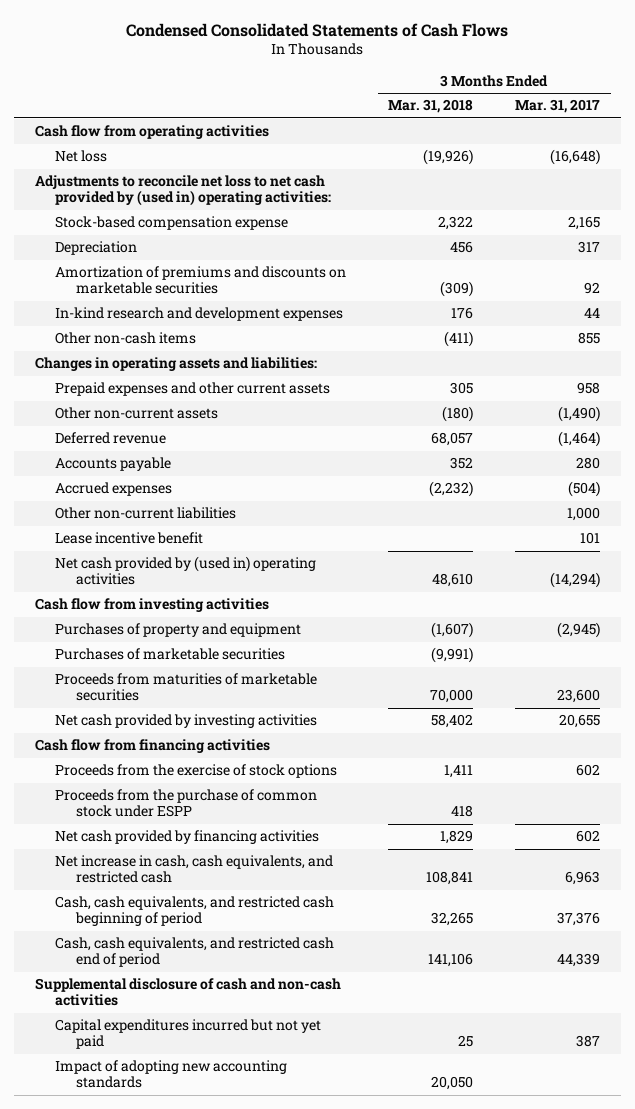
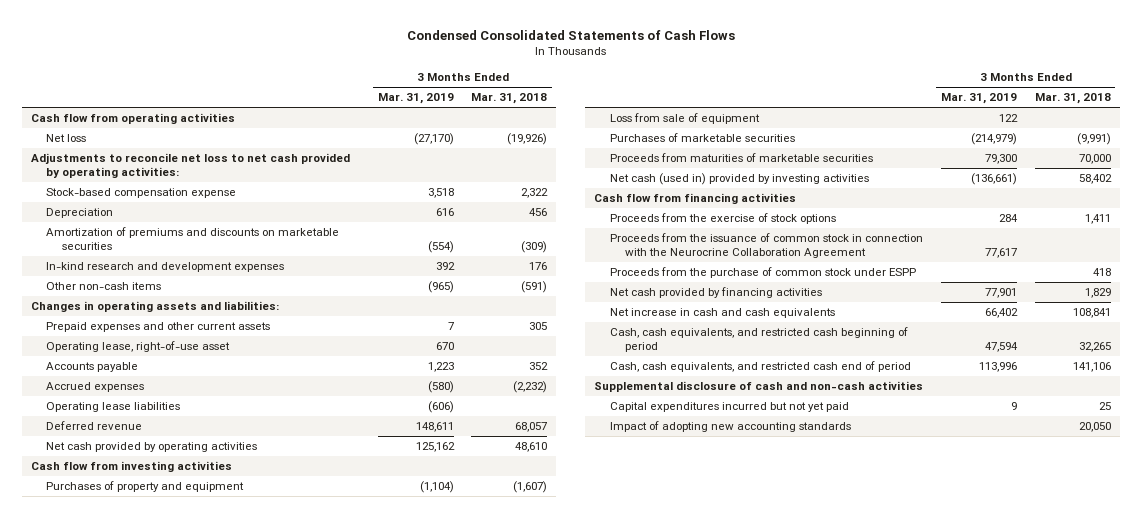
- | 3 Months Ended Mar. 31, 2018 | 3 Months Ended Mar. 31, 2017
+ | 3 Months Ended Mar. 31, 2019 | 3 Months Ended Mar. 31, 2018
- Adjustments to reconcile net loss to net cash provided by (used in) operating activities:
+ Adjustments to reconcile net loss to net cash provided by operating activities:
- Other non-cash items | (411) | 855
+ Other non-cash items | (965) | (591)
- Other non-current assets | (180) | (1,490)
+ Operating lease, right-of-use asset | 670 |
- Other non-current liabilities | | 1,000
- Lease incentive benefit | | 101
- Net cash provided by (used in) operating activities | 48,610 | (14,294)
+ Operating lease liabilities | (606) |
moved down: Deferred revenue | 148,611 | 68,057
+ Net cash provided by operating activities | 125,162 | 48,610
+ Loss from sale of equipment | 122 |
- Net cash provided by investing activities | 58,402 | 20,655
+ Net cash (used in) provided by investing activities | (136,661) | 58,402
+ Proceeds from the issuance of common stock in connection with the Neurocrine Collaboration Agreement | 77,617 |
- Net increase in cash, cash equivalents, and restricted cash | 108,841 | 6,963
+ Net increase in cash and cash equivalents | 66,402 | 108,841

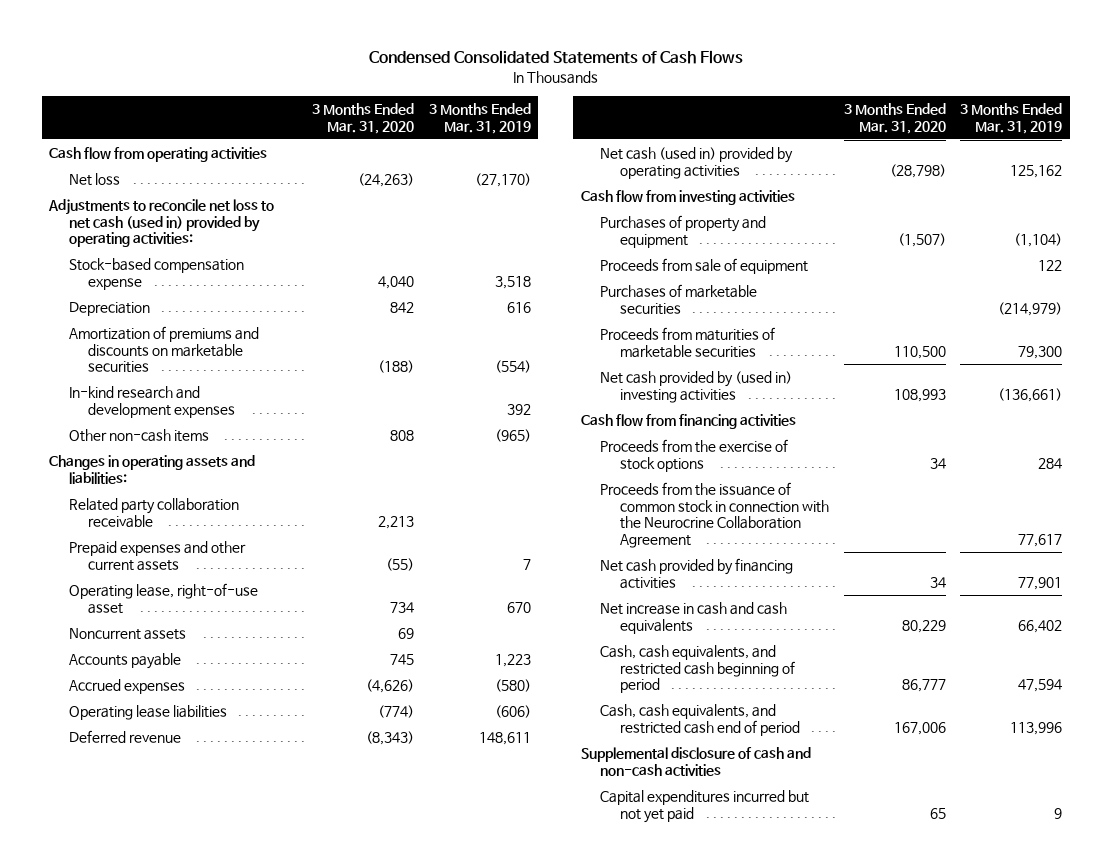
- | 3 Months Ended Mar. 31, 2019 | 3 Months Ended Mar. 31, 2018
+ | 3 Months Ended Mar. 31, 2020 | 3 Months Ended Mar. 31, 2019
- Adjustments to reconcile net loss to net cash provided by operating activities:
+ Adjustments to reconcile net loss to net cash (used in) provided by operating activities:
+ Related party collaboration receivable | 2,213 |
+ Noncurrent assets | 69 |
- Net cash provided by operating activities | 125,162 | 48,610
+ Net cash (used in) provided by operating activities | (28,798) | 125,162
- Loss from sale of equipment | 122 |
+ Proceeds from sale of equipment | | 122
- Net cash (used in) provided by investing activities | (136,661) | 58,402
+ Net cash provided by (used in) investing activities | 108,993 | (136,661)
- Proceeds from the purchase of common stock under ESPP | | 418
- Impact of adopting new accounting standards | | 20,050

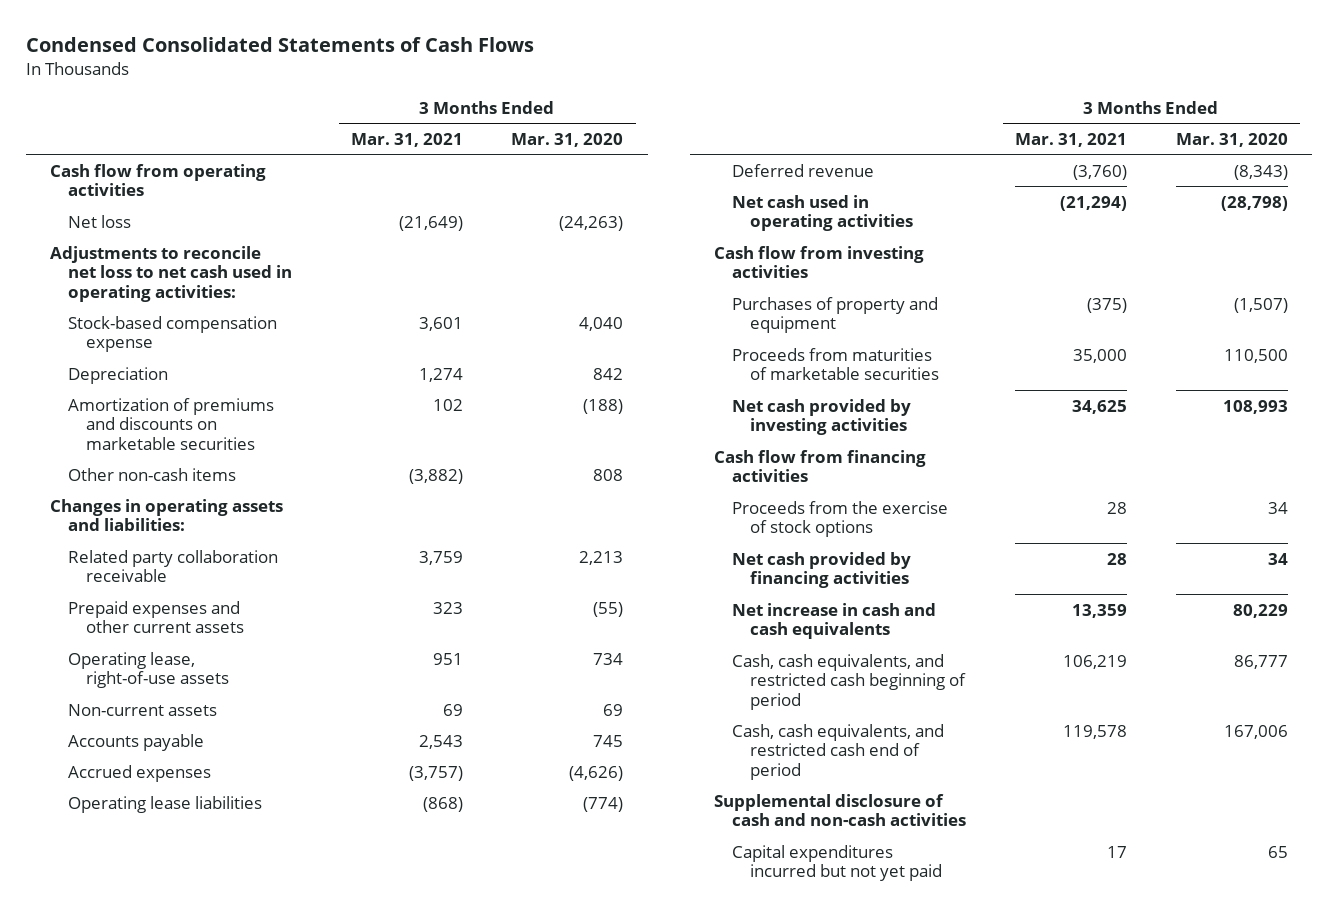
- | 3 Months Ended Mar. 31, 2020 | 3 Months Ended Mar. 31, 2019
+ | 3 Months Ended Mar. 31, 2021 | 3 Months Ended Mar. 31, 2020
- Adjustments to reconcile net loss to net cash (used in) provided by operating activities:
+ Adjustments to reconcile net loss to net cash used in operating activities:
- In-kind research and development expenses | | 392
- Operating lease, right-of-use asset | 734 | 670
- Noncurrent assets | 69 |
+ Operating lease, right-of-use assets | 951 | 734
+ Non-current assets | 69 | 69
- Net cash (used in) provided by operating activities | (28,798) | 125,162
+ Net cash used in operating activities | (21,294) | (28,798)
- Proceeds from sale of equipment | | 122
- Purchases of marketable securities | | (214,979)
- Net cash provided by (used in) investing activities | 108,993 | (136,661)
+ Net cash provided by investing activities | 34,625 | 108,993
- Proceeds from the issuance of common stock in connection with the Neurocrine Collaboration Agreement | | 77,617

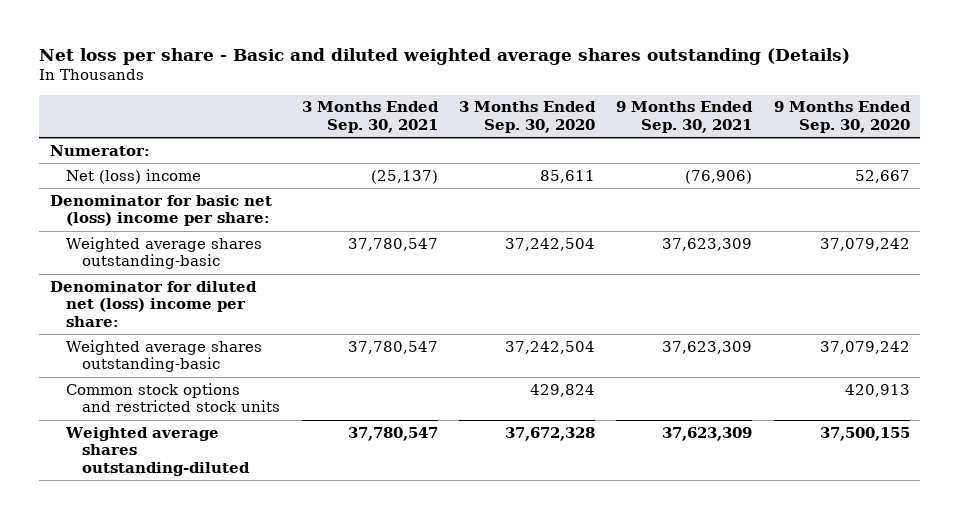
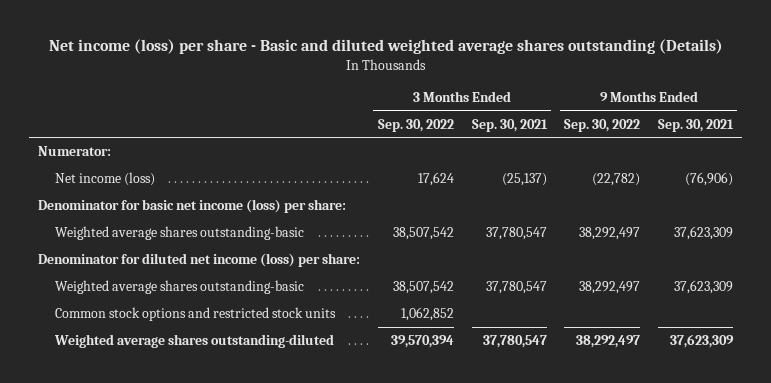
- Net loss per share - Basic and diluted weighted average shares outstanding (Details)
+ Net income (loss) per share - Basic and diluted weighted average shares outstanding (Details)
- | 3 Months Ended Sep. 30, 2021 | 3 Months Ended Sep. 30, 2020 | 9 Months Ended Sep. 30, 2021 | 9 Months Ended Sep. 30, 2020
+ | 3 Months Ended Sep. 30, 2022 | 3 Months Ended Sep. 30, 2021 | 9 Months Ended Sep. 30, 2022 | 9 Months Ended Sep. 30, 2021
- Net (loss) income | (25,137) | 85,611 | (76,906) | 52,667
- Denominator for basic net (loss) income per share:
+ Net income (loss) | 17,624 | (25,137) | (22,782) | (76,906)
+ Denominator for basic net income (loss) per share:
- Denominator for diluted net (loss) income per share:
+ Denominator for diluted net income (loss) per share:

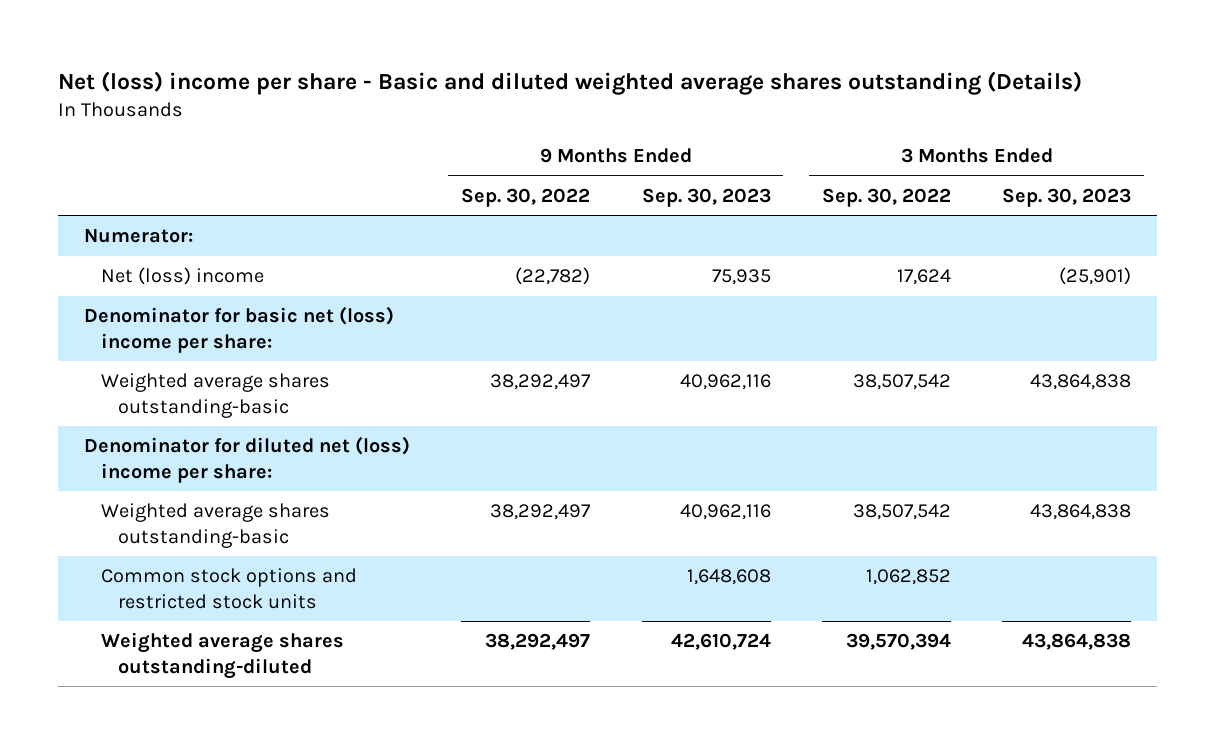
- Net income (loss) per share - Basic and diluted weighted average shares outstanding (Details)
+ Net (loss) income per share - Basic and diluted weighted average shares outstanding (Details)
- | 3 Months Ended Sep. 30, 2022 | 3 Months Ended Sep. 30, 2021 | 9 Months Ended Sep. 30, 2022 | 9 Months Ended Sep. 30, 2021
+ | 9 Months Ended Sep. 30, 2022 | 9 Months Ended Sep. 30, 2023 | 3 Months Ended Sep. 30, 2022 | 3 Months Ended Sep. 30, 2023
- Net income (loss) | 17,624 | (25,137) | (22,782) | (76,906)
- Denominator for basic net income (loss) per share:
+ Net (loss) income | (22,782) | 75,935 | 17,624 | (25,901)
+ Denominator for basic net (loss) income per share:
- Denominator for diluted net income (loss) per share:
+ Denominator for diluted net (loss) income per share:

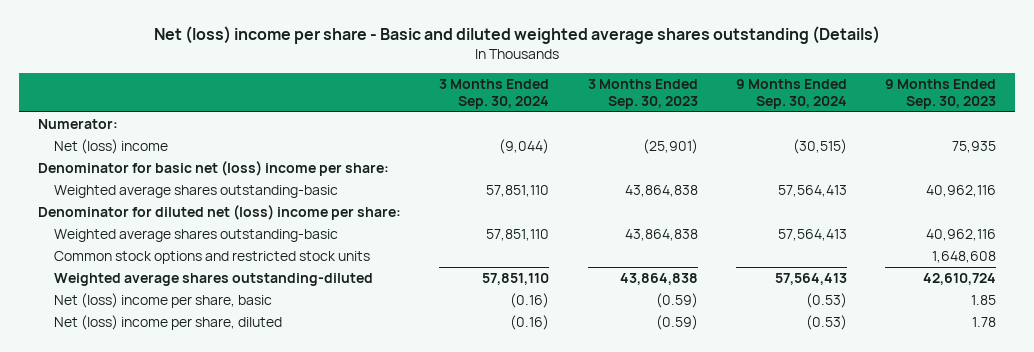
- | 9 Months Ended Sep. 30, 2022 | 9 Months Ended Sep. 30, 2023 | 3 Months Ended Sep. 30, 2022 | 3 Months Ended Sep. 30, 2023
+ | 3 Months Ended Sep. 30, 2024 | 3 Months Ended Sep. 30, 2023 | 9 Months Ended Sep. 30, 2024 | 9 Months Ended Sep. 30, 2023
+ Net (loss) income per share, basic | (0.16) | (0.59) | (0.53) | 1.85
+ Net (loss) income per share, diluted | (0.16) | (0.59) | (0.53) | 1.78

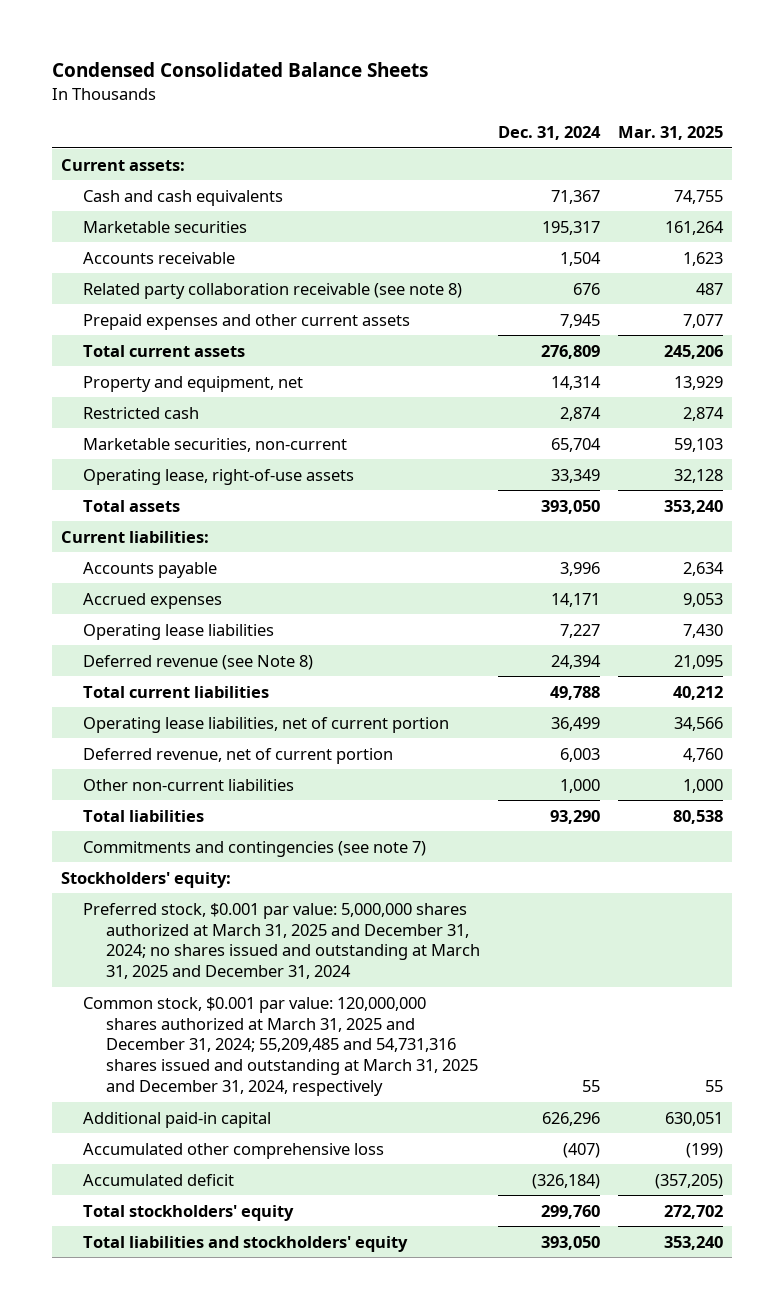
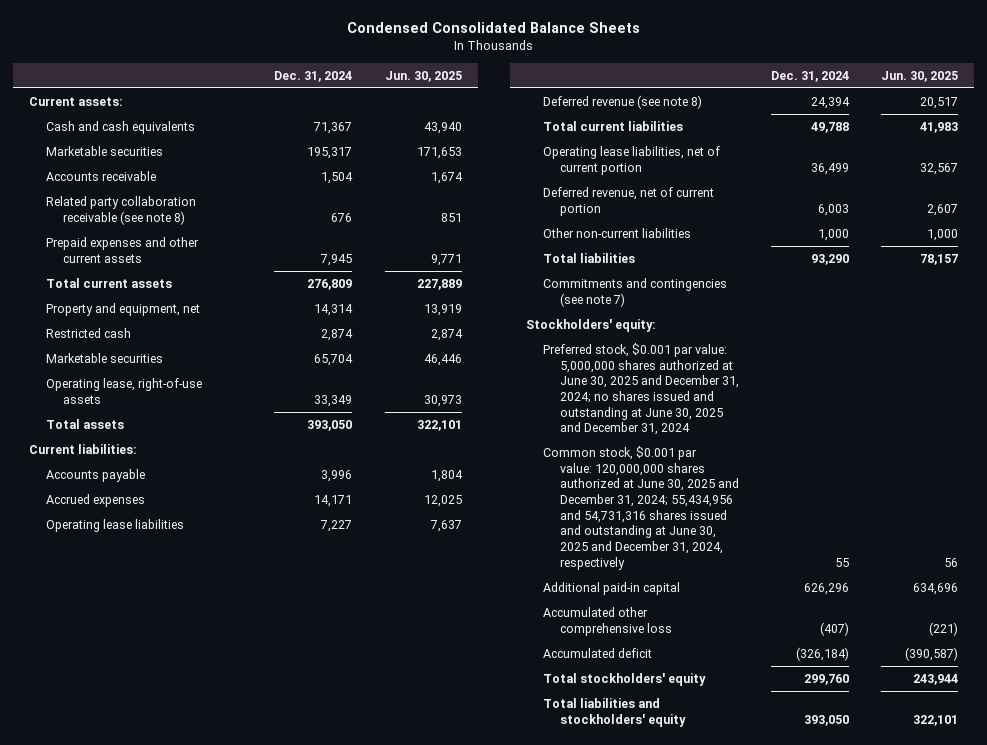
- | Dec. 31, 2024 | Mar. 31, 2025
+ | Dec. 31, 2024 | Jun. 30, 2025
- Marketable securities, non-current | 65,704 | 59,103
+ Marketable securities | 65,704 | 46,446
- Deferred revenue (see Note 8) | 24,394 | 21,095
+ Deferred revenue (see note 8) | 24,394 | 20,517
- Preferred stock, $0.001 par value: 5,000,000 shares authorized at March 31, 2025 and December 31, 2024; no shares issued and outstanding at March 31, 2025 and December 31, 2024
- Common stock, $0.001 par value: 120,000,000 shares authorized at March 31, 2025 and December 31, 2024; 55,209,485 and 54,731,316 shares issued and outstanding at March 31, 2025 and December 31, 2024, respectively | 55 | 55
+ Preferred stock, $0.001 par value: 5,000,000 shares authorized at June 30, 2025 and December 31, 2024; no shares issued and outstanding at June 30, 2025 and December 31, 2024
+ Common stock, $0.001 par value: 120,000,000 shares authorized at June 30, 2025 and December 31, 2024; 55,434,956 and 54,731,316 shares issued and outstanding at June 30, 2025 and December 31, 2024, respectively | 55 | 56

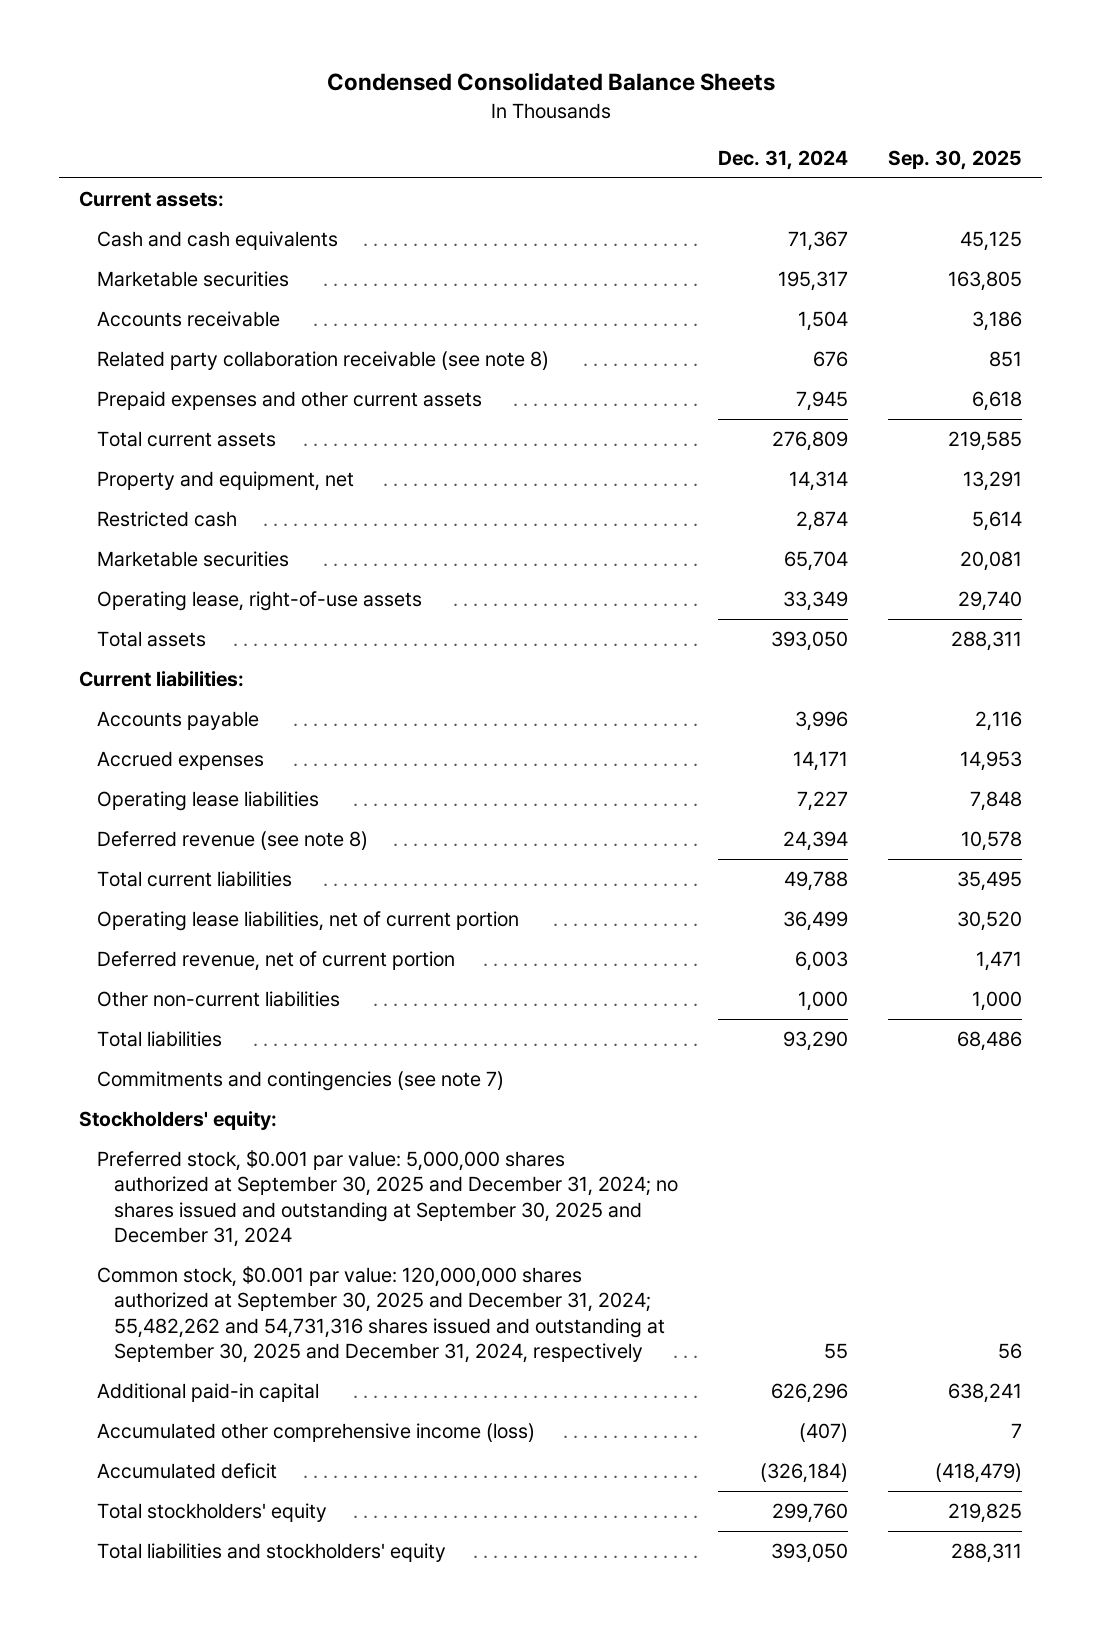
- | Dec. 31, 2024 | Jun. 30, 2025
+ | Dec. 31, 2024 | Sep. 30, 2025
- Preferred stock, $0.001 par value: 5,000,000 shares authorized at June 30, 2025 and December 31, 2024; no shares issued and outstanding at June 30, 2025 and December 31, 2024
- Common stock, $0.001 par value: 120,000,000 shares authorized at June 30, 2025 and December 31, 2024; 55,434,956 and 54,731,316 shares issued and outstanding at June 30, 2025 and December 31, 2024, respectively | 55 | 56
+ Preferred stock, $0.001 par value: 5,000,000 shares authorized at September 30, 2025 and December 31, 2024; no shares issued and outstanding at September 30, 2025 and December 31, 2024
+ Common stock, $0.001 par value: 120,000,000 shares authorized at September 30, 2025 and December 31, 2024; 55,482,262 and 54,731,316 shares issued and outstanding at September 30, 2025 and December 31, 2024, respectively | 55 | 56
- Accumulated other comprehensive loss | (407) | (221)
+ Accumulated other comprehensive income (loss) | (407) | 7

